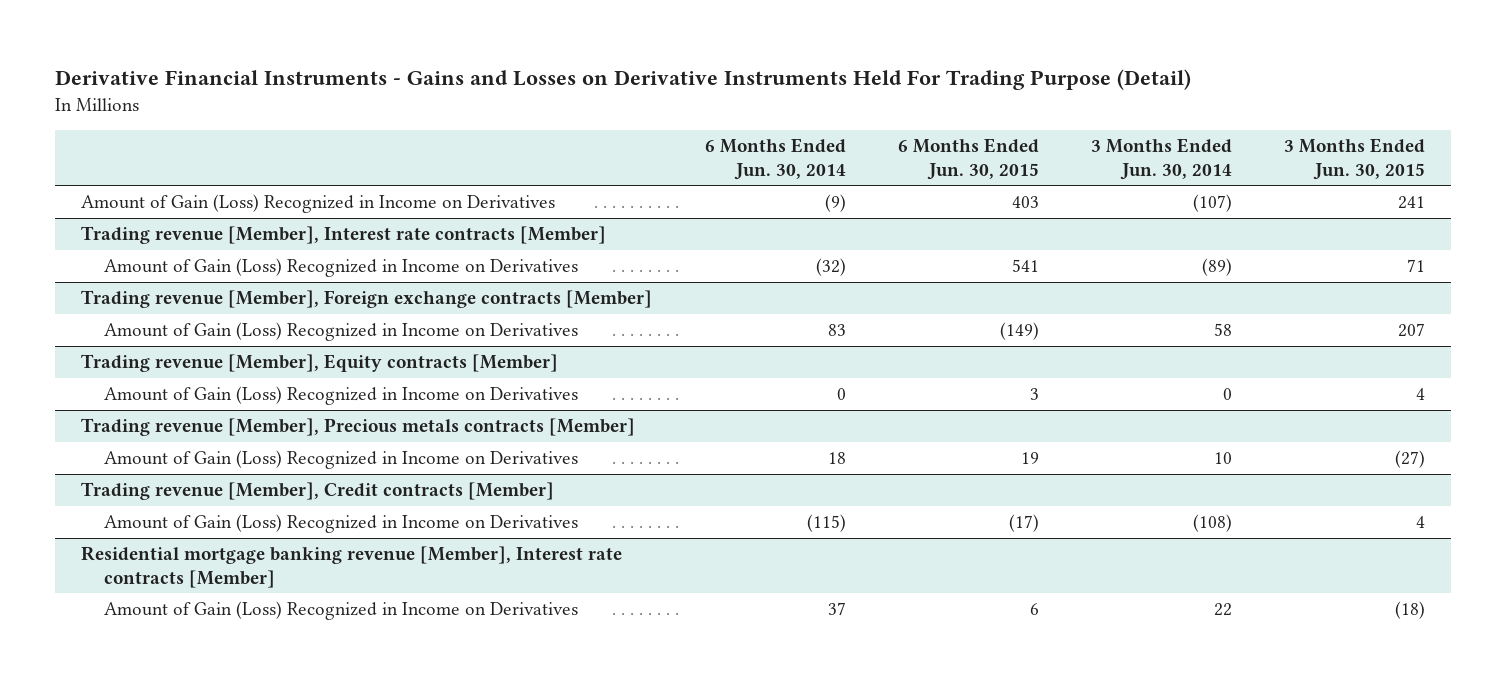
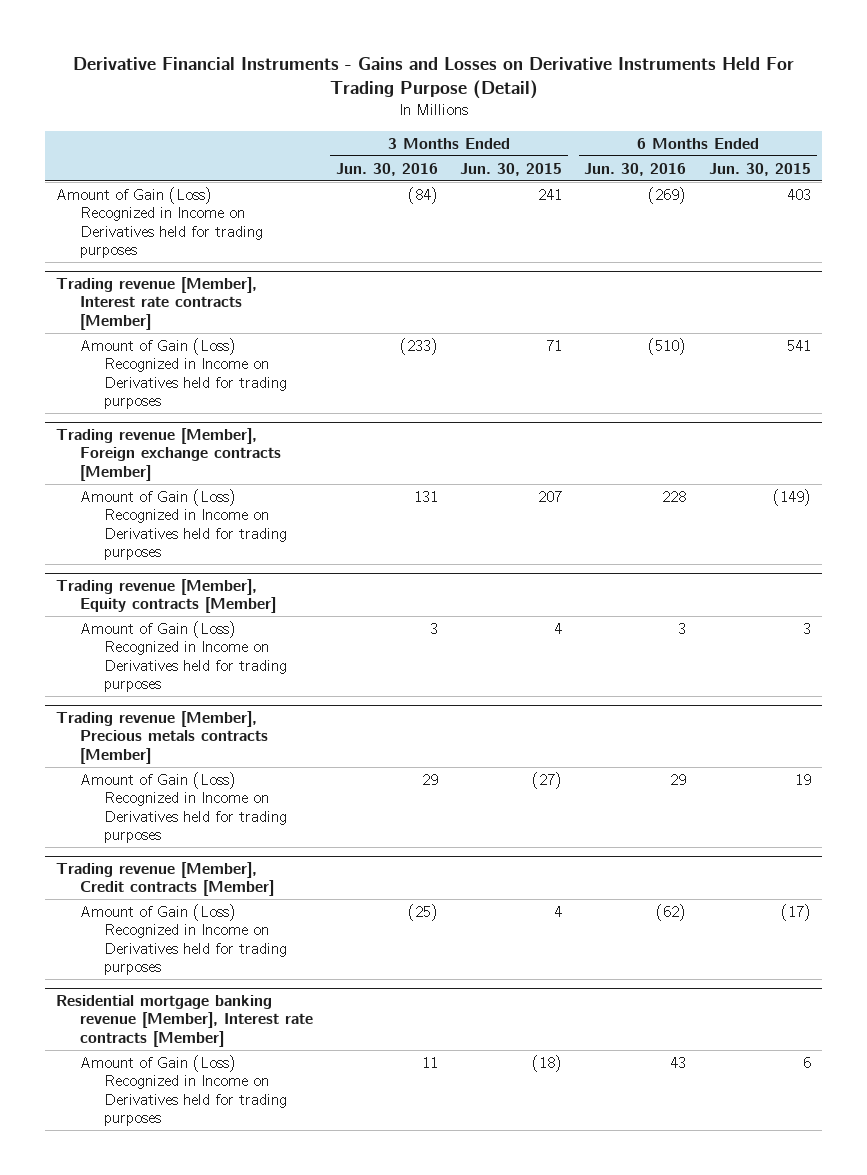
- | 6 Months Ended Jun. 30, 2014 | 6 Months Ended Jun. 30, 2015 | 3 Months Ended Jun. 30, 2014 | 3 Months Ended Jun. 30, 2015
+ | 3 Months Ended Jun. 30, 2016 | 3 Months Ended Jun. 30, 2015 | 6 Months Ended Jun. 30, 2016 | 6 Months Ended Jun. 30, 2015
- Amount of Gain (Loss) Recognized in Income on Derivatives | (9) | 403 | (107) | 241
+ Amount of Gain (Loss) Recognized in Income on Derivatives held for trading purposes | (84) | 241 | (269) | 403
@ Trading revenue [Member], Interest rate contracts [Member]
- Amount of Gain (Loss) Recognized in Income on Derivatives | (32) | 541 | (89) | 71
+ Amount of Gain (Loss) Recognized in Income on Derivatives held for trading purposes | (233) | 71 | (510) | 541
@ Trading revenue [Member], Foreign exchange contracts [Member]
- Amount of Gain (Loss) Recognized in Income on Derivatives | 83 | (149) | 58 | 207
+ Amount of Gain (Loss) Recognized in Income on Derivatives held for trading purposes | 131 | 207 | 228 | (149)
@ Trading revenue [Member], Equity contracts [Member]
- Amount of Gain (Loss) Recognized in Income on Derivatives | 0 | 3 | 0 | 4
+ Amount of Gain (Loss) Recognized in Income on Derivatives held for trading purposes | 3 | 4 | 3 | 3
@ Trading revenue [Member], Precious metals contracts [Member]
- Amount of Gain (Loss) Recognized in Income on Derivatives | 18 | 19 | 10 | (27)
+ Amount of Gain (Loss) Recognized in Income on Derivatives held for trading purposes | 29 | (27) | 29 | 19
@ Trading revenue [Member], Credit contracts [Member]
- Amount of Gain (Loss) Recognized in Income on Derivatives | (115) | (17) | (108) | 4
+ Amount of Gain (Loss) Recognized in Income on Derivatives held for trading purposes | (25) | 4 | (62) | (17)
@ Residential mortgage banking revenue [Member], Interest rate contracts [Member]
- Amount of Gain (Loss) Recognized in Income on Derivatives | 37 | 6 | 22 | (18)
+ Amount of Gain (Loss) Recognized in Income on Derivatives held for trading purposes | 11 | (18) | 43 | 6

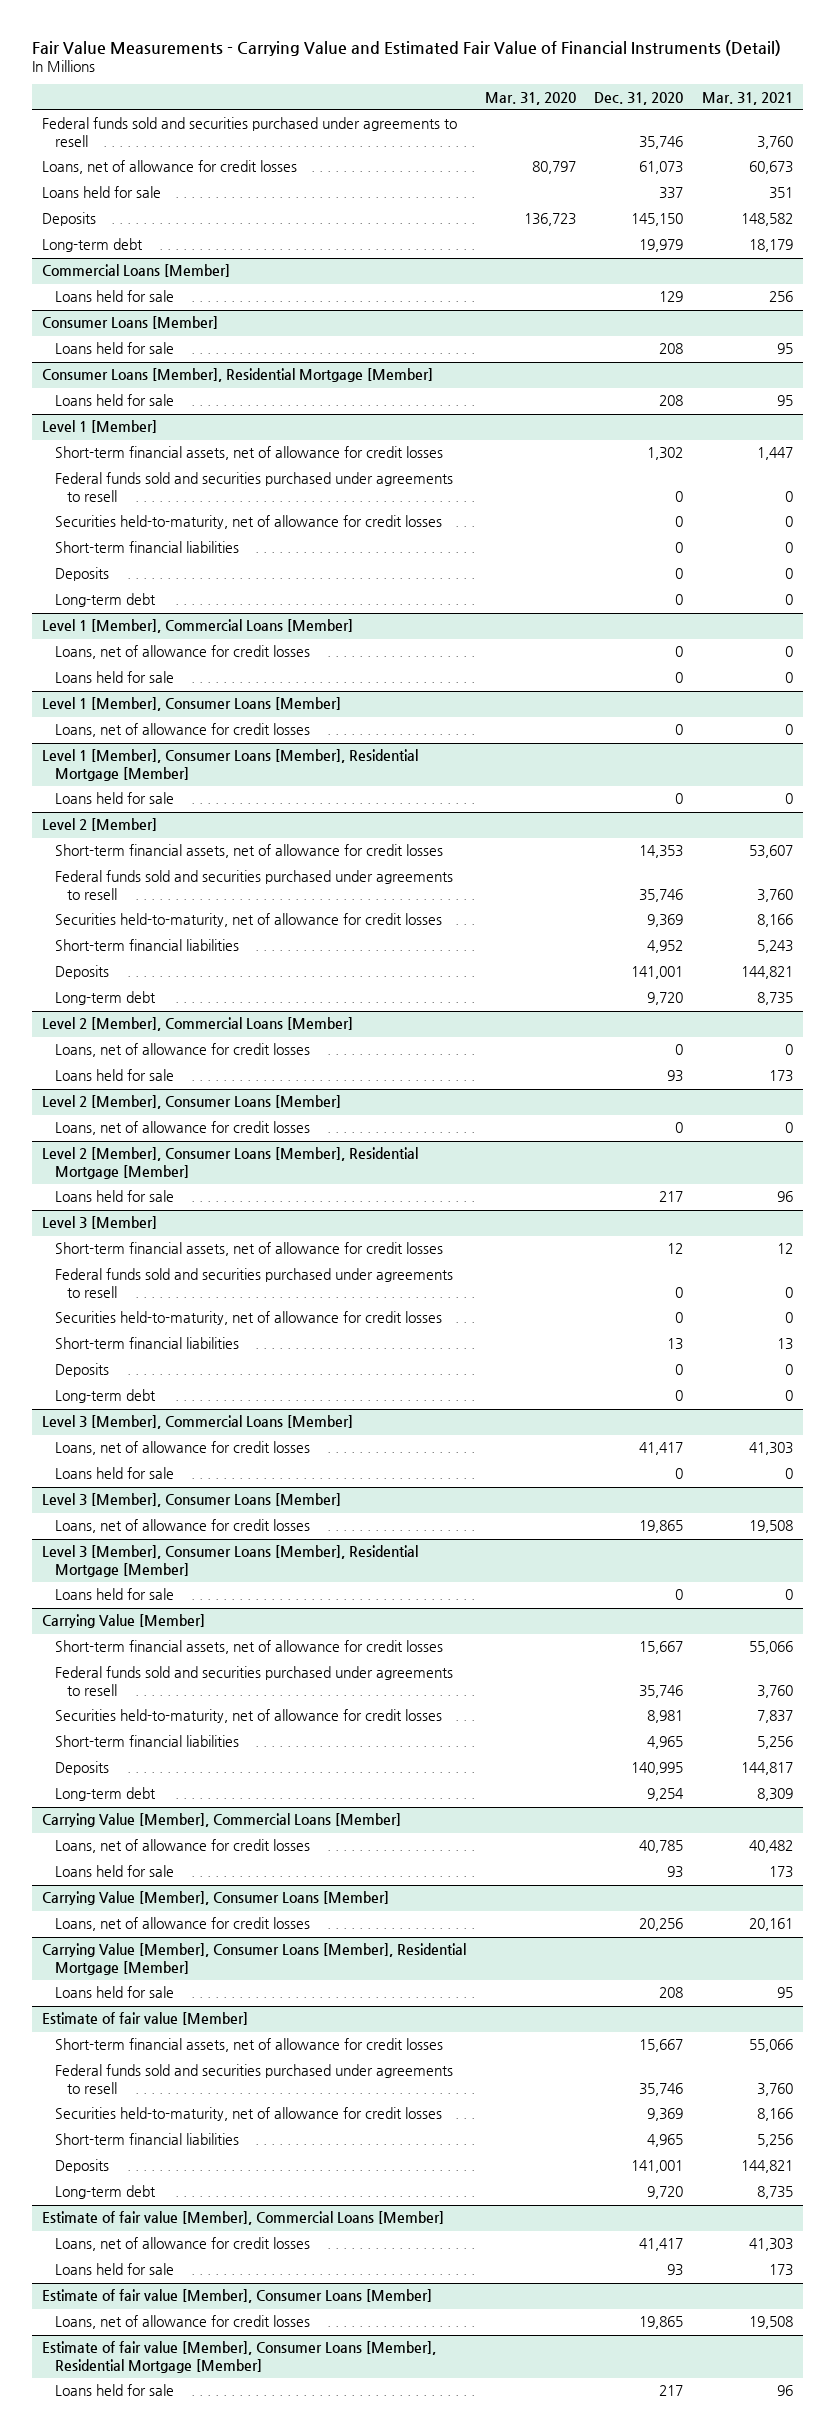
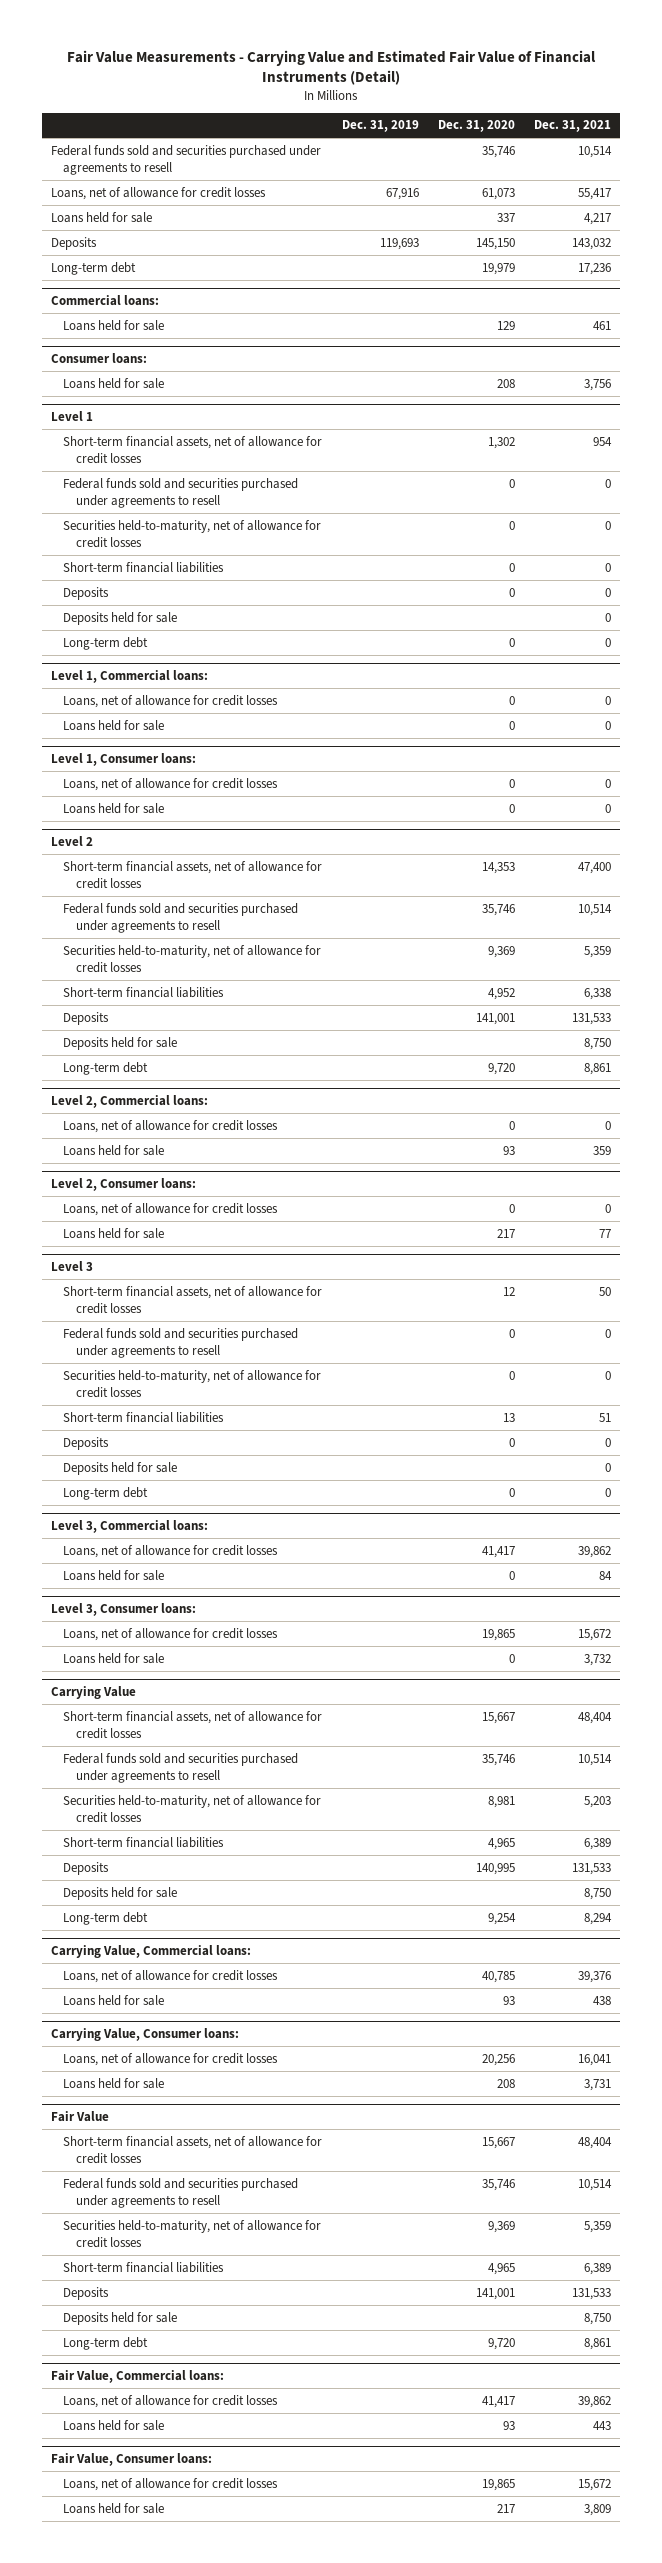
- | Mar. 31, 2020 | Dec. 31, 2020 | Mar. 31, 2021
+ | Dec. 31, 2019 | Dec. 31, 2020 | Dec. 31, 2021
- Commercial Loans [Member]
+ Commercial loans:
- Consumer Loans [Member]
- Loans held for sale | | 208 | 95
- Consumer Loans [Member], Residential Mortgage [Member]
+ Consumer loans:
- Level 1 [Member]
+ Level 1
+ Deposits held for sale | | | 0
- Level 1 [Member], Commercial Loans [Member]
+ Level 1, Commercial loans:
- Level 1 [Member], Consumer Loans [Member]
+ Level 1, Consumer loans:
- Level 1 [Member], Consumer Loans [Member], Residential Mortgage [Member]
- Level 2 [Member]
+ Level 2
+ Deposits held for sale | | | 8,750
- Level 2 [Member], Commercial Loans [Member]
+ Level 2, Commercial loans:
- Level 2 [Member], Consumer Loans [Member]
+ Level 2, Consumer loans:
- Level 2 [Member], Consumer Loans [Member], Residential Mortgage [Member]
- Level 3 [Member]
+ Level 3
+ Deposits held for sale | | | 0
- Level 3 [Member], Commercial Loans [Member]
+ Level 3, Commercial loans:
- Level 3 [Member], Consumer Loans [Member]
+ Level 3, Consumer loans:
- Level 3 [Member], Consumer Loans [Member], Residential Mortgage [Member]
- Carrying Value [Member]
+ Carrying Value
+ Deposits held for sale | | | 8,750
- Carrying Value [Member], Commercial Loans [Member]
+ Carrying Value, Commercial loans:
- Carrying Value [Member], Consumer Loans [Member]
+ Carrying Value, Consumer loans:
- Carrying Value [Member], Consumer Loans [Member], Residential Mortgage [Member]
- Estimate of fair value [Member]
+ Fair Value
+ Deposits held for sale | | | 8,750
- Estimate of fair value [Member], Commercial Loans [Member]
+ Fair Value, Commercial loans:
- Estimate of fair value [Member], Consumer Loans [Member]
+ Fair Value, Consumer loans:
- Estimate of fair value [Member], Consumer Loans [Member], Residential Mortgage [Member]

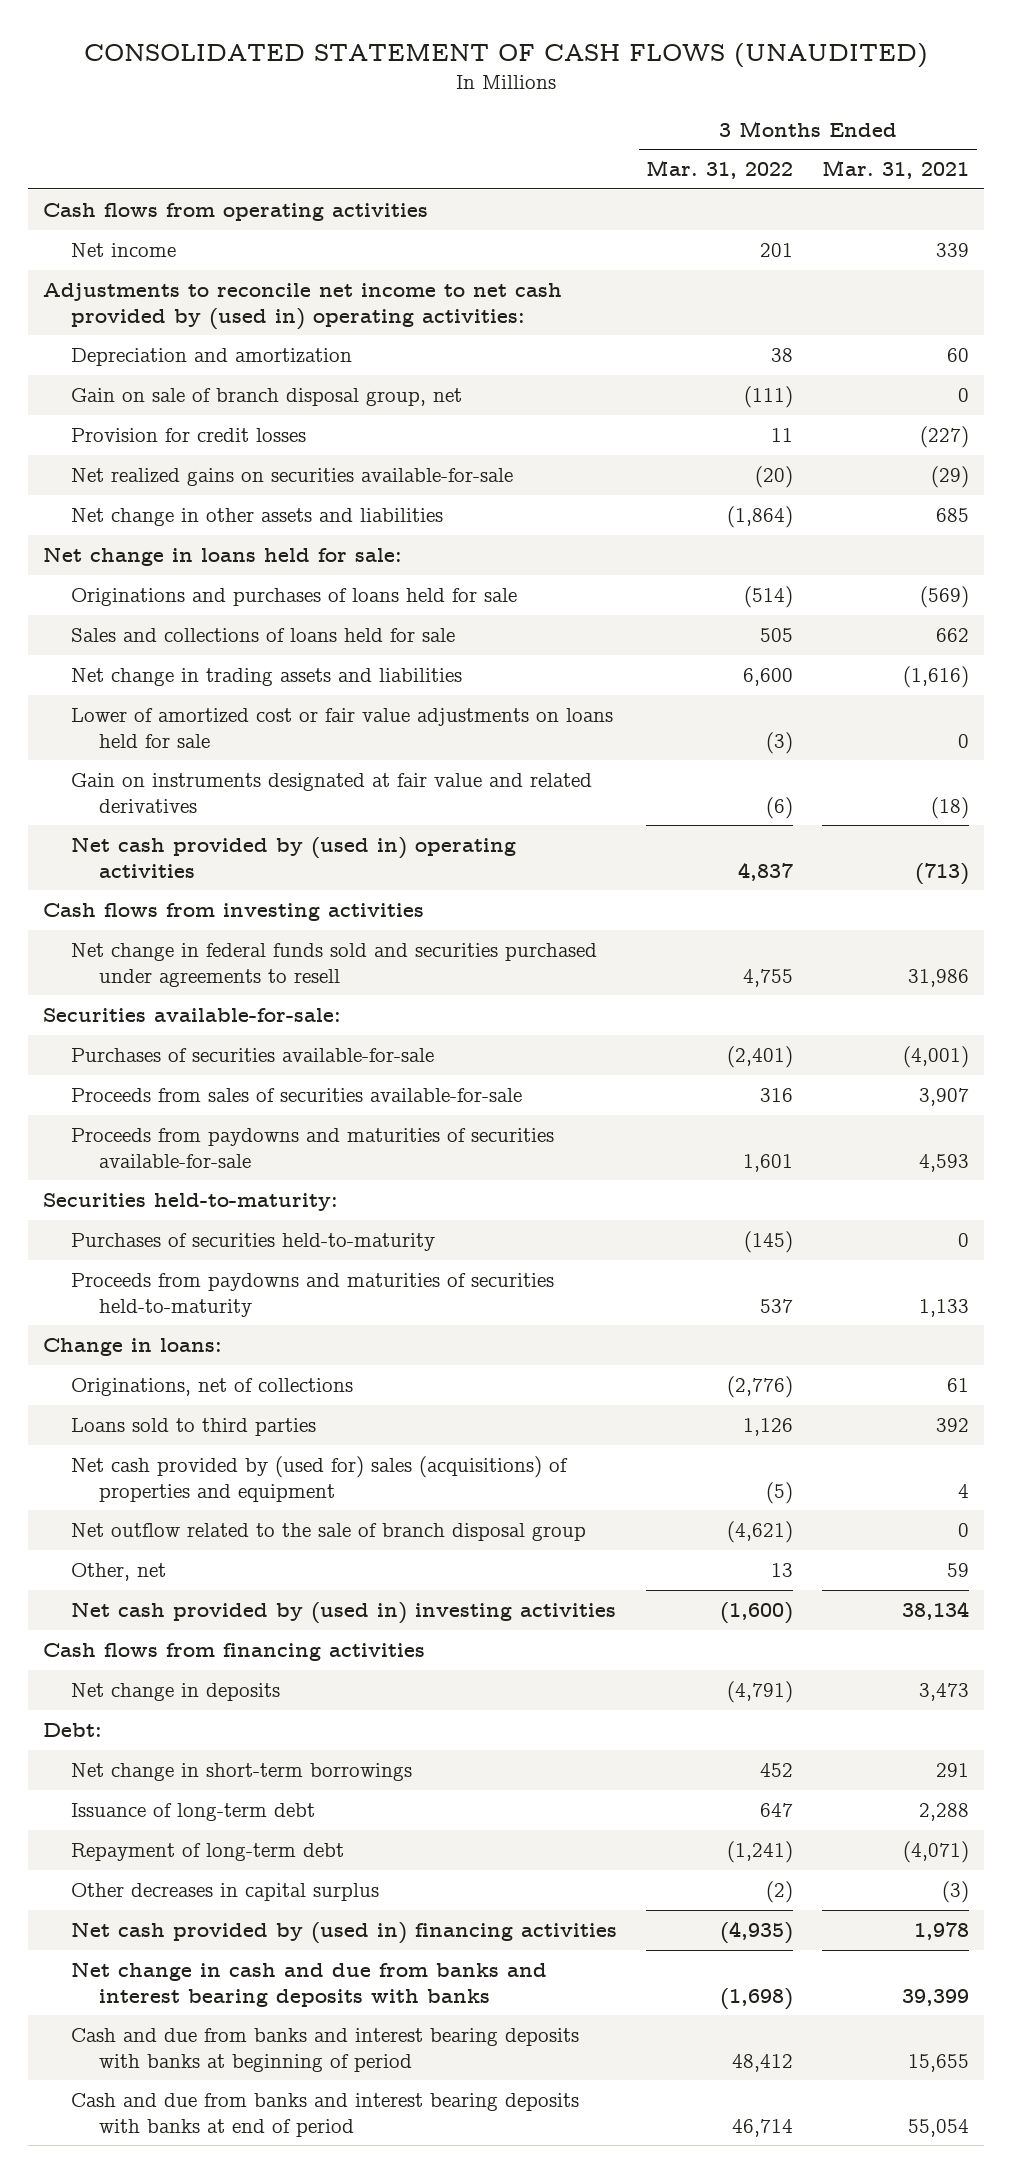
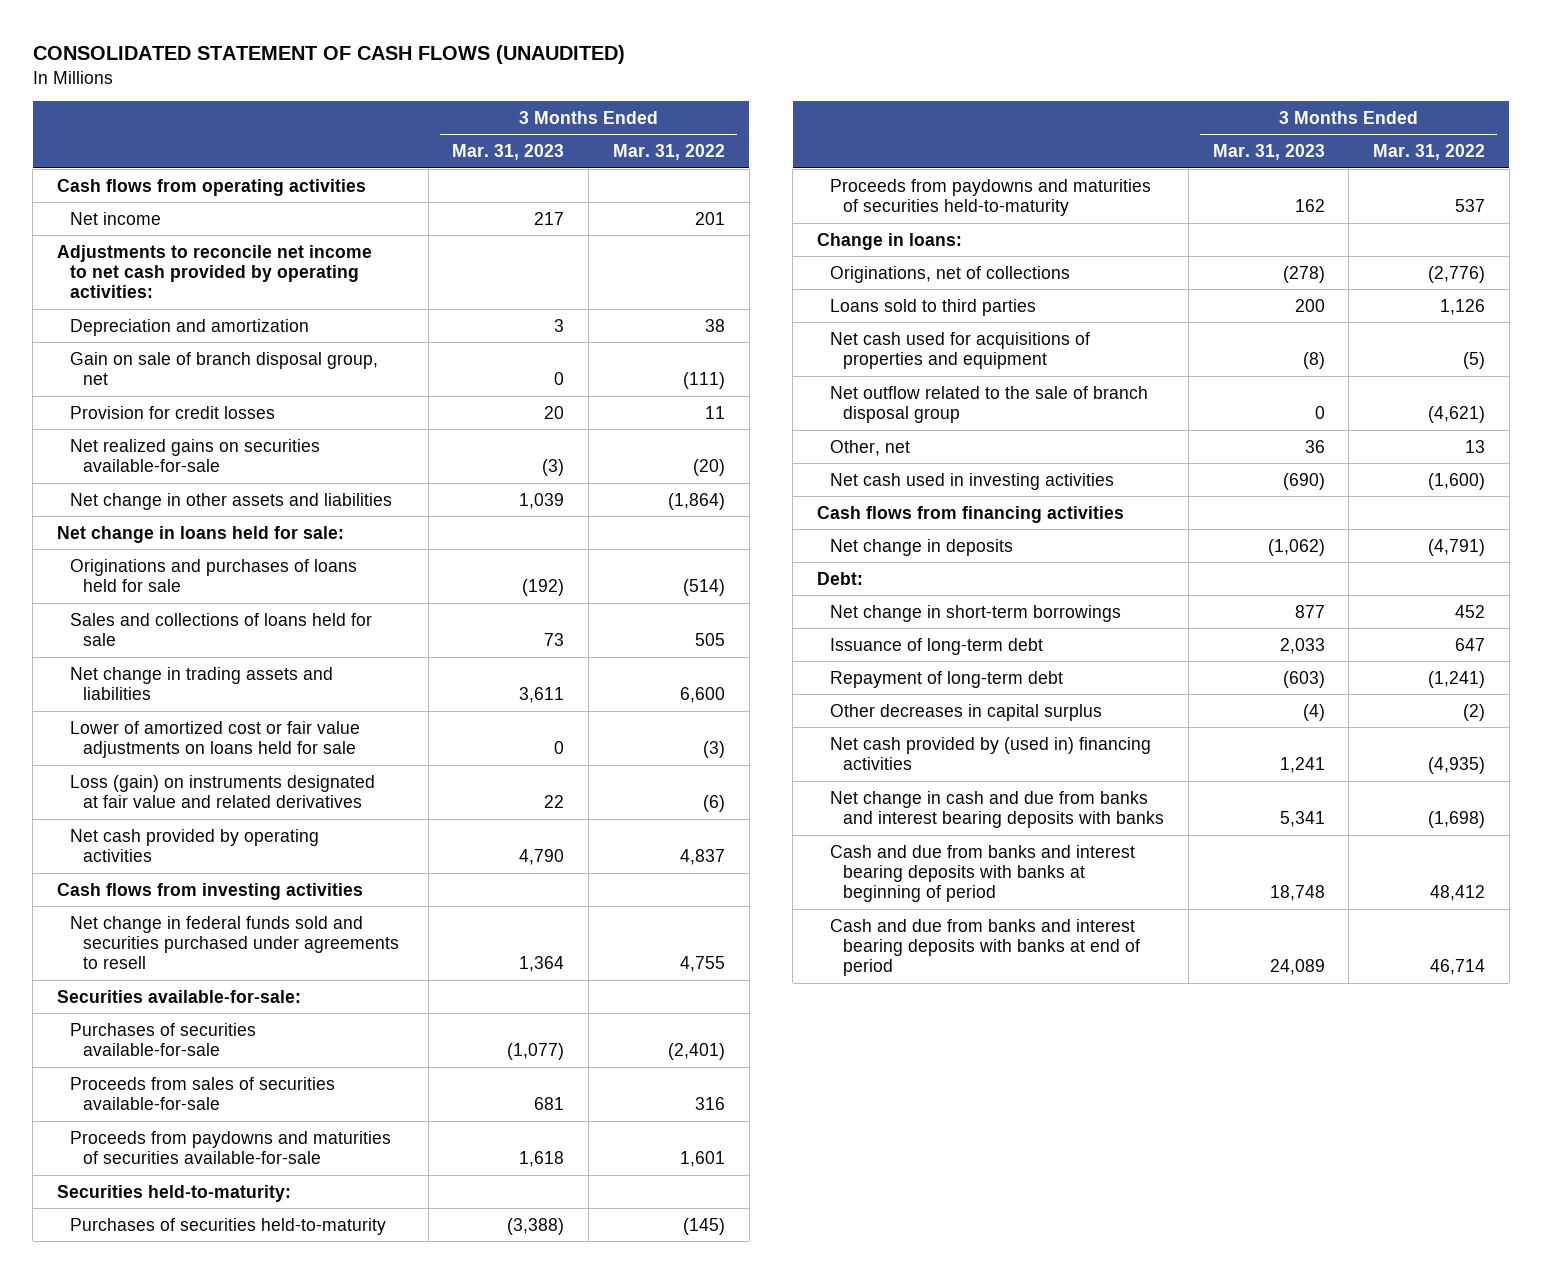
- | 3 Months Ended Mar. 31, 2022 | 3 Months Ended Mar. 31, 2021
+ | 3 Months Ended Mar. 31, 2023 | 3 Months Ended Mar. 31, 2022
- Adjustments to reconcile net income to net cash provided by (used in) operating activities:
+ Adjustments to reconcile net income to net cash provided by operating activities:
- Gain on instruments designated at fair value and related derivatives | (6) | (18)
- Net cash provided by (used in) operating activities | 4,837 | (713)
+ Loss (gain) on instruments designated at fair value and related derivatives | 22 | (6)
+ Net cash provided by operating activities | 4,790 | 4,837
- Net cash provided by (used for) sales (acquisitions) of properties and equipment | (5) | 4
+ Net cash used for acquisitions of properties and equipment | (8) | (5)
- Net cash provided by (used in) investing activities | (1,600) | 38,134
+ Net cash used in investing activities | (690) | (1,600)

